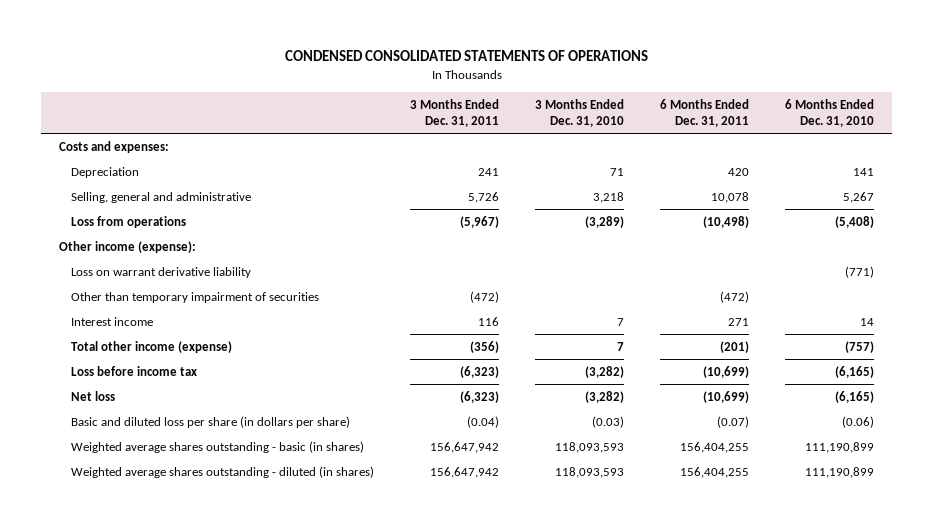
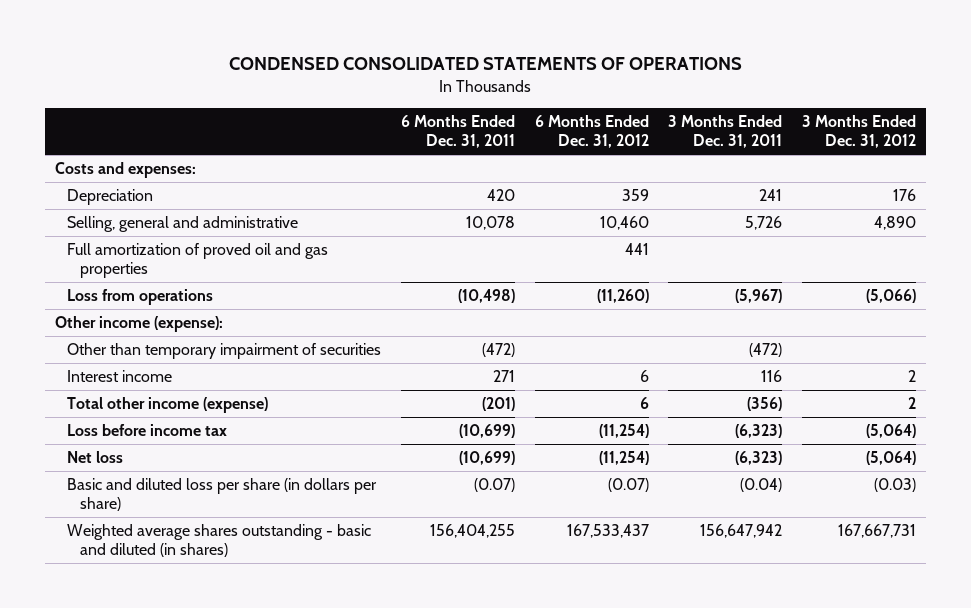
- | 3 Months Ended Dec. 31, 2011 | 3 Months Ended Dec. 31, 2010 | 6 Months Ended Dec. 31, 2011 | 6 Months Ended Dec. 31, 2010
+ | 6 Months Ended Dec. 31, 2011 | 6 Months Ended Dec. 31, 2012 | 3 Months Ended Dec. 31, 2011 | 3 Months Ended Dec. 31, 2012
+ Full amortization of proved oil and gas properties | | 441 | |
- Loss on warrant derivative liability | | | | (771)
- Weighted average shares outstanding - basic (in shares) | 156,647,942 | 118,093,593 | 156,404,255 | 111,190,899
- Weighted average shares outstanding - diluted (in shares) | 156,647,942 | 118,093,593 | 156,404,255 | 111,190,899
+ Weighted average shares outstanding - basic and diluted (in shares) | 156,404,255 | 167,533,437 | 156,647,942 | 167,667,731

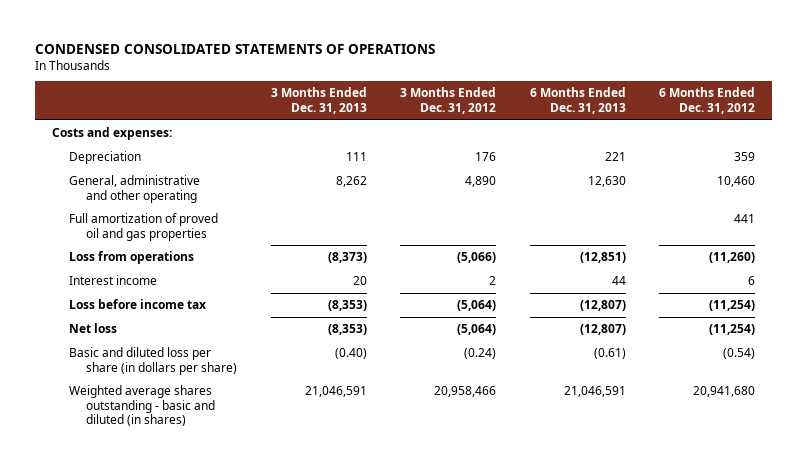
- | 6 Months Ended Dec. 31, 2011 | 6 Months Ended Dec. 31, 2012 | 3 Months Ended Dec. 31, 2011 | 3 Months Ended Dec. 31, 2012
+ | 3 Months Ended Dec. 31, 2013 | 3 Months Ended Dec. 31, 2012 | 6 Months Ended Dec. 31, 2013 | 6 Months Ended Dec. 31, 2012
- Selling, general and administrative | 10,078 | 10,460 | 5,726 | 4,890
+ General, administrative and other operating | 8,262 | 4,890 | 12,630 | 10,460
- Other income (expense):
- Other than temporary impairment of securities | (472) | | (472) |
- Total other income (expense) | (201) | 6 | (356) | 2
- Basic and diluted loss per share (in dollars per share) | (0.07) | (0.07) | (0.04) | (0.03)
- Weighted average shares outstanding - basic and diluted (in shares) | 156,404,255 | 167,533,437 | 156,647,942 | 167,667,731
+ Basic and diluted loss per share (in dollars per share) | (0.40) | (0.24) | (0.61) | (0.54)
+ Weighted average shares outstanding - basic and diluted (in shares) | 21,046,591 | 20,958,466 | 21,046,591 | 20,941,680

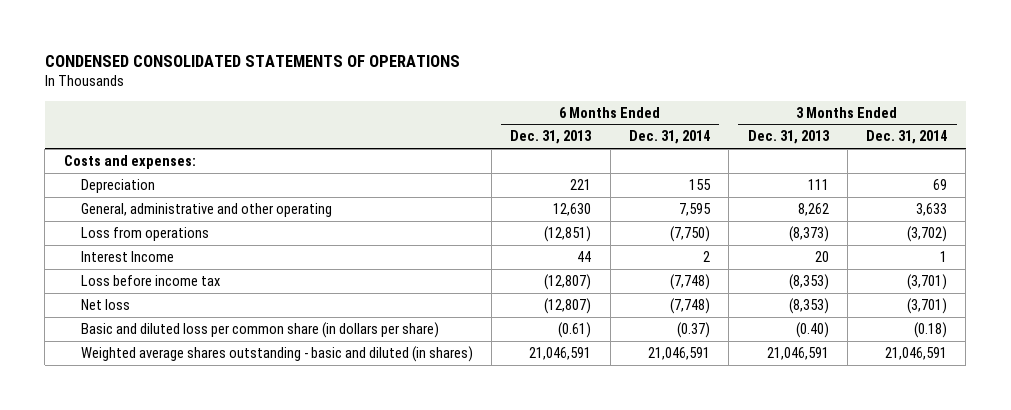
- | 3 Months Ended Dec. 31, 2013 | 3 Months Ended Dec. 31, 2012 | 6 Months Ended Dec. 31, 2013 | 6 Months Ended Dec. 31, 2012
+ | 6 Months Ended Dec. 31, 2013 | 6 Months Ended Dec. 31, 2014 | 3 Months Ended Dec. 31, 2013 | 3 Months Ended Dec. 31, 2014
- Full amortization of proved oil and gas properties | | | | 441
- Interest income | 20 | 2 | 44 | 6
+ Interest Income | 44 | 2 | 20 | 1
- Basic and diluted loss per share (in dollars per share) | (0.40) | (0.24) | (0.61) | (0.54)
+ Basic and diluted loss per common share (in dollars per share) | (0.61) | (0.37) | (0.40) | (0.18)

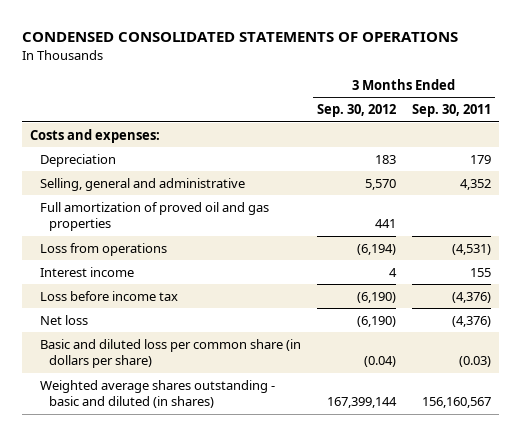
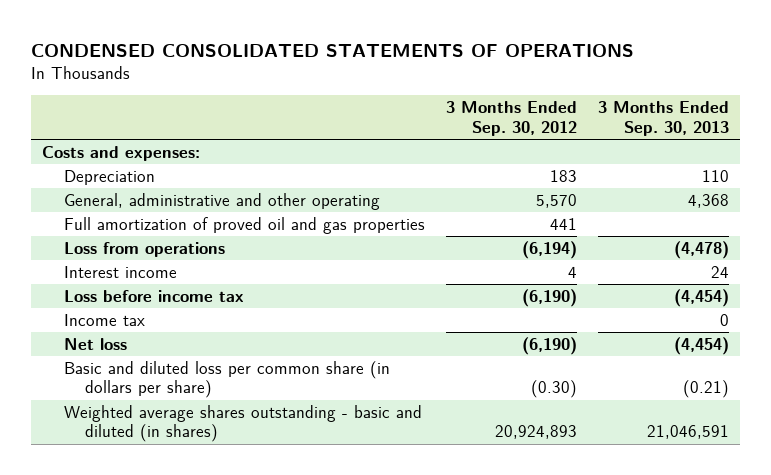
- | 3 Months Ended Sep. 30, 2012 | 3 Months Ended Sep. 30, 2011
+ | 3 Months Ended Sep. 30, 2012 | 3 Months Ended Sep. 30, 2013
- Selling, general and administrative | 5,570 | 4,352
+ General, administrative and other operating | 5,570 | 4,368
+ Income tax | | 0
- Basic and diluted loss per common share (in dollars per share) | (0.04) | (0.03)
- Weighted average shares outstanding - basic and diluted (in shares) | 167,399,144 | 156,160,567
+ Basic and diluted loss per common share (in dollars per share) | (0.30) | (0.21)
+ Weighted average shares outstanding - basic and diluted (in shares) | 20,924,893 | 21,046,591

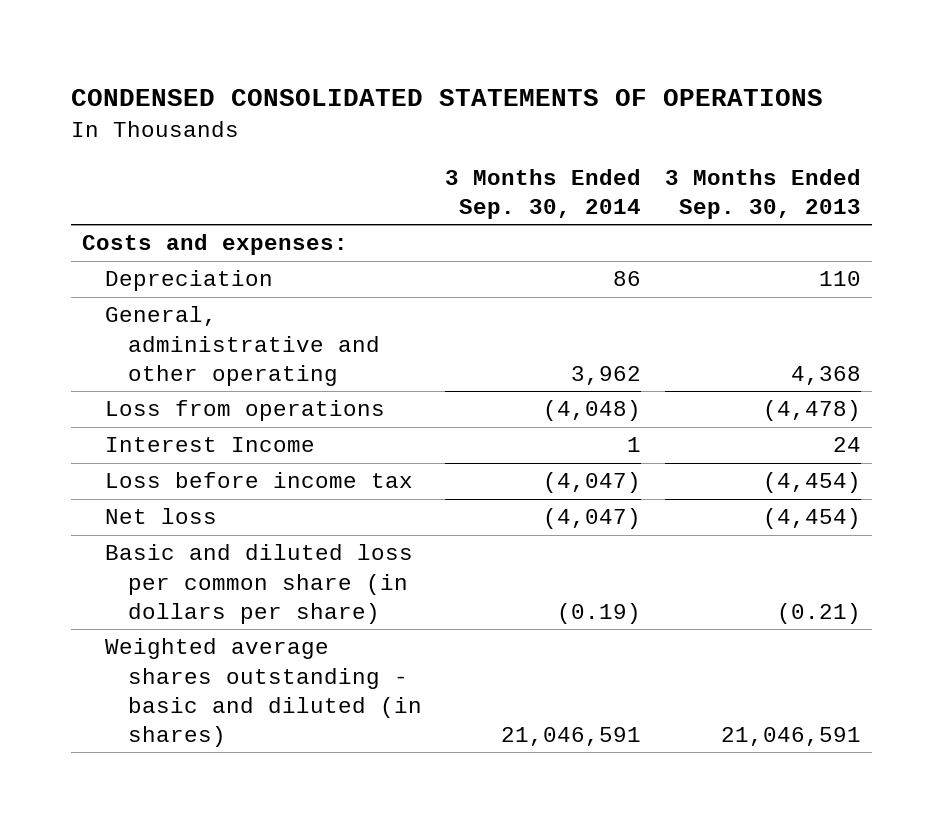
- | 3 Months Ended Sep. 30, 2012 | 3 Months Ended Sep. 30, 2013
+ | 3 Months Ended Sep. 30, 2014 | 3 Months Ended Sep. 30, 2013
- Full amortization of proved oil and gas properties | 441 |
- Interest income | 4 | 24
+ Interest Income | 1 | 24
- Income tax | | 0

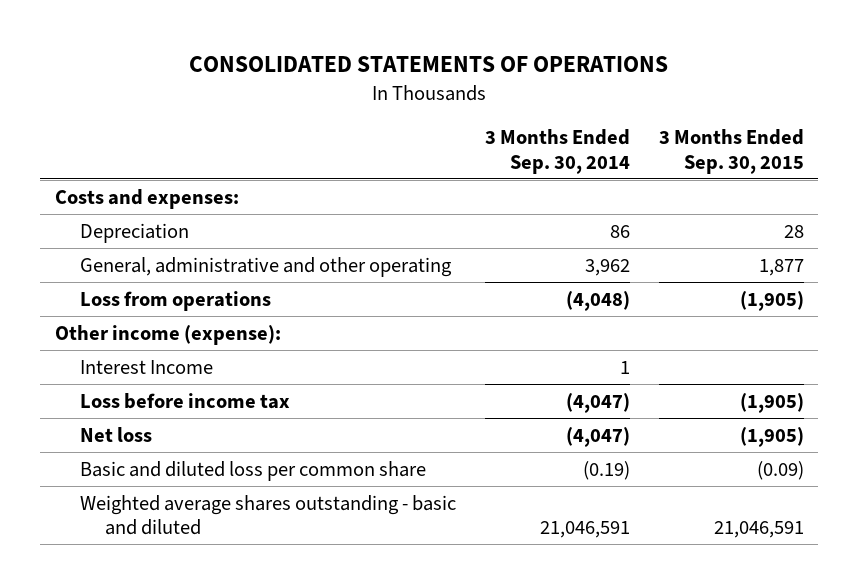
- CONDENSED CONSOLIDATED STATEMENTS OF OPERATIONS
+ CONSOLIDATED STATEMENTS OF OPERATIONS
- | 3 Months Ended Sep. 30, 2014 | 3 Months Ended Sep. 30, 2013
+ | 3 Months Ended Sep. 30, 2014 | 3 Months Ended Sep. 30, 2015
+ Other income (expense):
- Basic and diluted loss per common share (in dollars per share) | (0.19) | (0.21)
- Weighted average shares outstanding - basic and diluted (in shares) | 21,046,591 | 21,046,591
+ Basic and diluted loss per common share | (0.19) | (0.09)
+ Weighted average shares outstanding - basic and diluted | 21,046,591 | 21,046,591

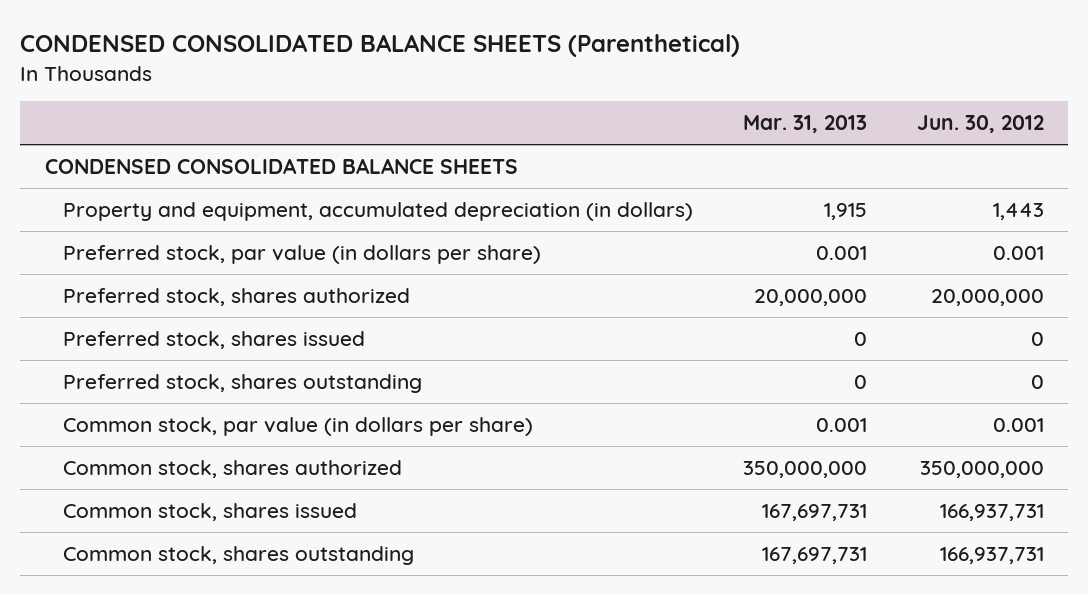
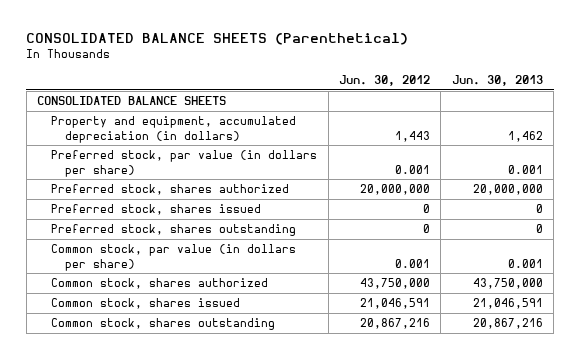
- CONDENSED CONSOLIDATED BALANCE SHEETS (Parenthetical)
+ CONSOLIDATED BALANCE SHEETS (Parenthetical)
- | Mar. 31, 2013 | Jun. 30, 2012
+ | Jun. 30, 2012 | Jun. 30, 2013
- CONDENSED CONSOLIDATED BALANCE SHEETS
+ CONSOLIDATED BALANCE SHEETS
- Common stock, shares authorized | 350,000,000 | 350,000,000
- Common stock, shares issued | 167,697,731 | 166,937,731
- Common stock, shares outstanding | 167,697,731 | 166,937,731
+ Common stock, shares authorized | 43,750,000 | 43,750,000
+ Common stock, shares issued | 21,046,591 | 21,046,591
+ Common stock, shares outstanding | 20,867,216 | 20,867,216

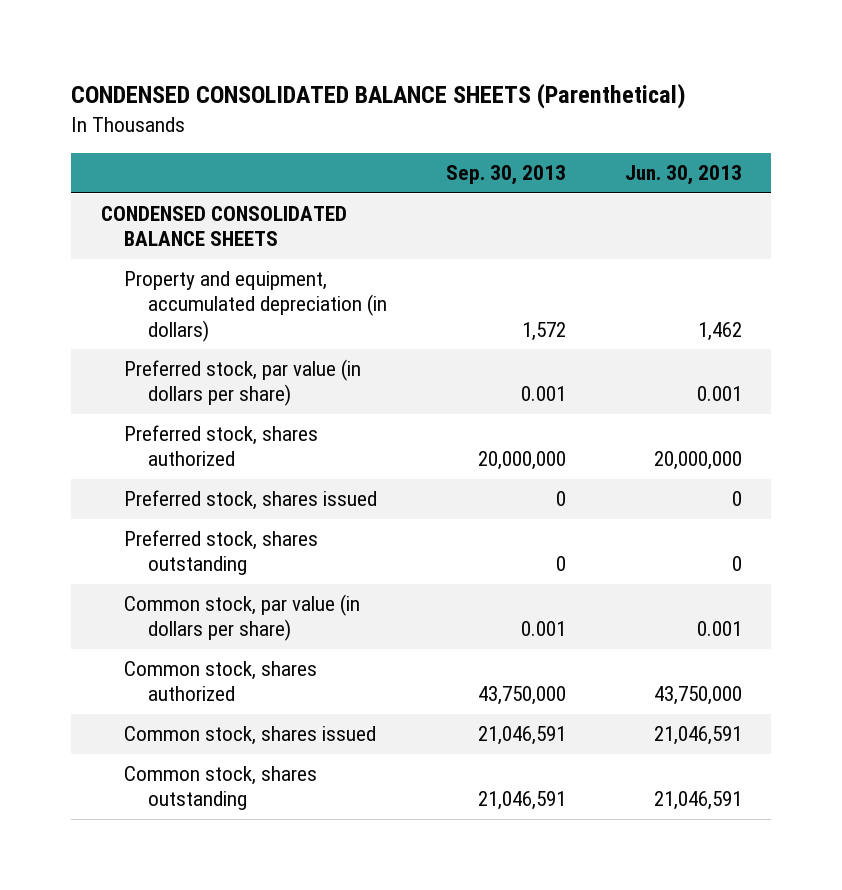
- CONSOLIDATED BALANCE SHEETS (Parenthetical)
+ CONDENSED CONSOLIDATED BALANCE SHEETS (Parenthetical)
- | Jun. 30, 2012 | Jun. 30, 2013
+ | Sep. 30, 2013 | Jun. 30, 2013
- CONSOLIDATED BALANCE SHEETS
+ CONDENSED CONSOLIDATED BALANCE SHEETS
- Common stock, shares outstanding | 20,867,216 | 20,867,216
+ Common stock, shares outstanding | 21,046,591 | 21,046,591

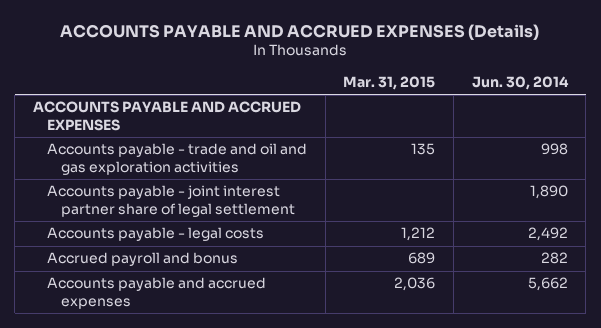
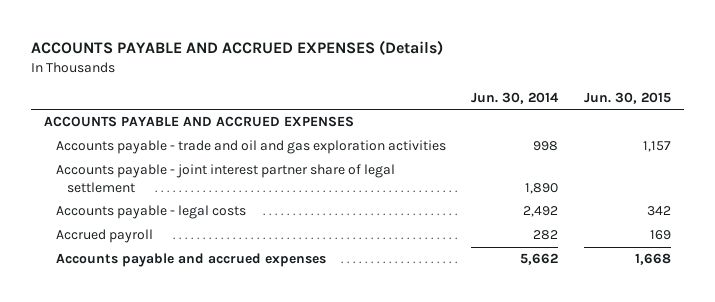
- | Mar. 31, 2015 | Jun. 30, 2014
+ | Jun. 30, 2014 | Jun. 30, 2015
- Accrued payroll and bonus | 689 | 282
+ Accrued payroll | 282 | 169

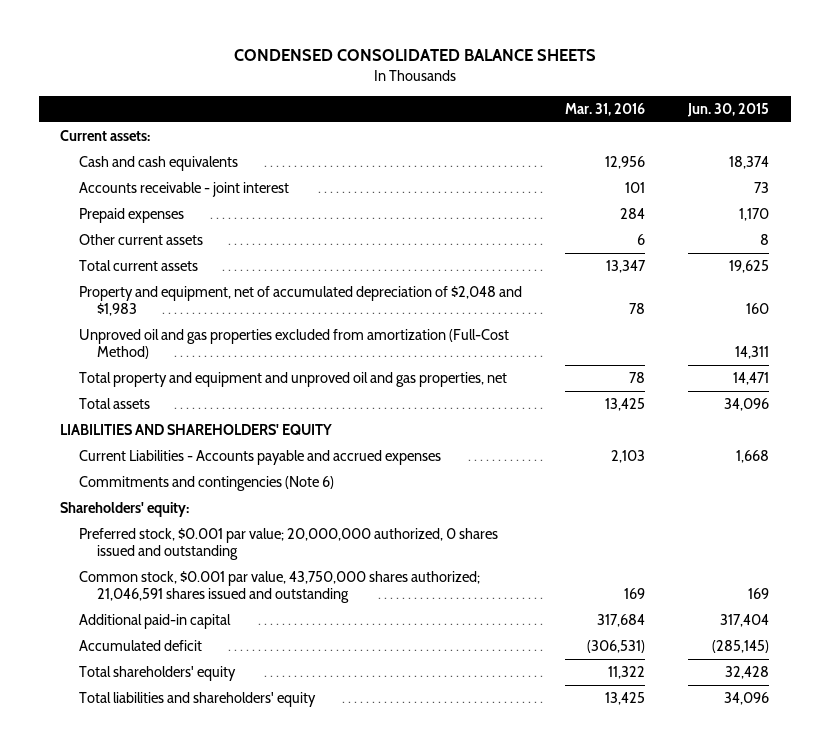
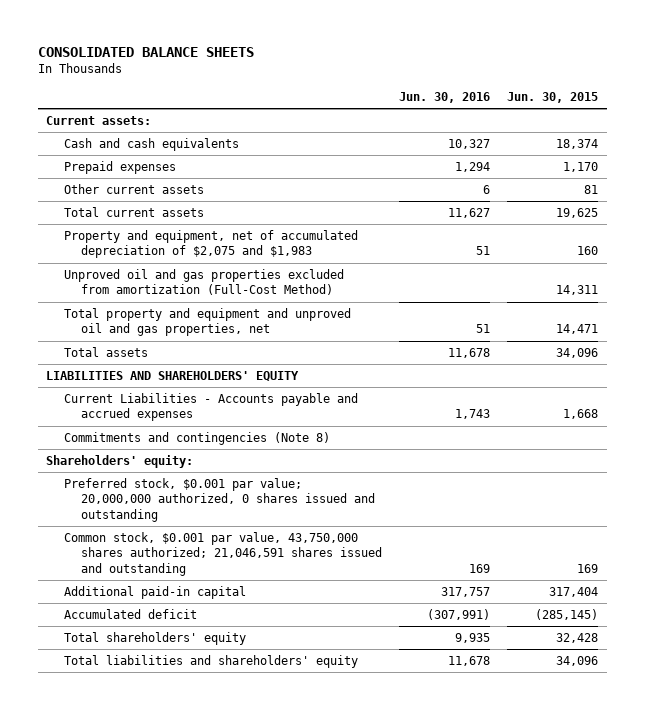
- CONDENSED CONSOLIDATED BALANCE SHEETS
+ CONSOLIDATED BALANCE SHEETS
- | Mar. 31, 2016 | Jun. 30, 2015
+ | Jun. 30, 2016 | Jun. 30, 2015
- Accounts receivable - joint interest | 101 | 73
- Other current assets | 6 | 8
+ Other current assets | 6 | 81
- Property and equipment, net of accumulated depreciation of $2,048 and $1,983 | 78 | 160
+ Property and equipment, net of accumulated depreciation of $2,075 and $1,983 | 51 | 160
- Commitments and contingencies (Note 6)
+ Commitments and contingencies (Note 8)

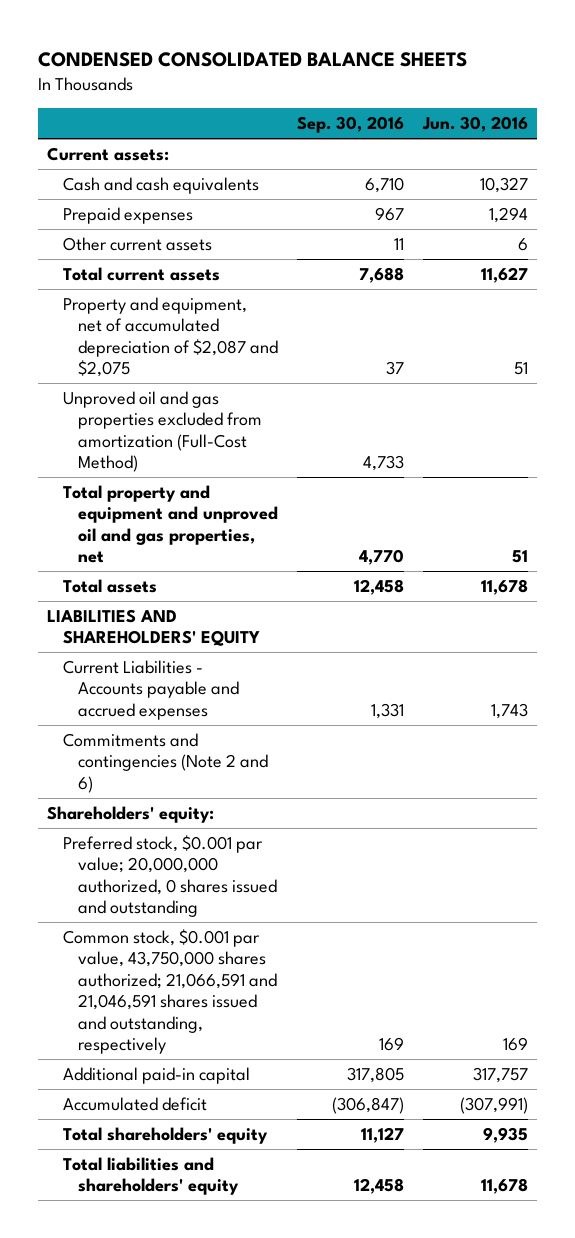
- CONSOLIDATED BALANCE SHEETS
+ CONDENSED CONSOLIDATED BALANCE SHEETS
- | Jun. 30, 2016 | Jun. 30, 2015
+ | Sep. 30, 2016 | Jun. 30, 2016
- Property and equipment, net of accumulated depreciation of $2,075 and $1,983 | 51 | 160
+ Property and equipment, net of accumulated depreciation of $2,087 and $2,075 | 37 | 51
- Commitments and contingencies (Note 8)
+ Commitments and contingencies (Note 2 and 6)
- Common stock, $0.001 par value, 43,750,000 shares authorized; 21,046,591 shares issued and outstanding | 169 | 169
+ Common stock, $0.001 par value, 43,750,000 shares authorized; 21,066,591 and 21,046,591 shares issued and outstanding, respectively | 169 | 169

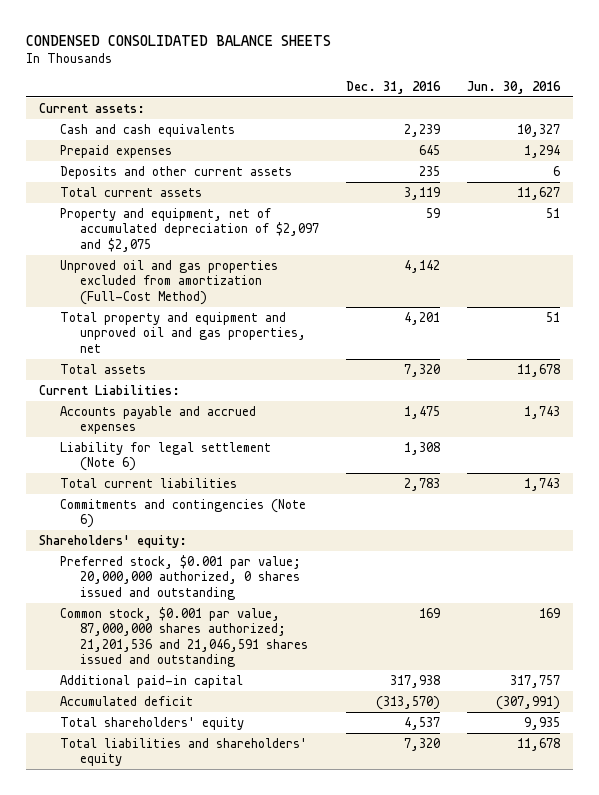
- | Sep. 30, 2016 | Jun. 30, 2016
+ | Dec. 31, 2016 | Jun. 30, 2016
- Other current assets | 11 | 6
+ Deposits and other current assets | 235 | 6
- Property and equipment, net of accumulated depreciation of $2,087 and $2,075 | 37 | 51
+ Property and equipment, net of accumulated depreciation of $2,097 and $2,075 | 59 | 51
- LIABILITIES AND SHAREHOLDERS' EQUITY
- Current Liabilities - Accounts payable and accrued expenses | 1,331 | 1,743
- Commitments and contingencies (Note 2 and 6)
+ Current Liabilities:
+ Accounts payable and accrued expenses | 1,475 | 1,743
+ Liability for legal settlement (Note 6) | 1,308 |
+ Total current liabilities | 2,783 | 1,743
+ Commitments and contingencies (Note 6)
- Common stock, $0.001 par value, 43,750,000 shares authorized; 21,066,591 and 21,046,591 shares issued and outstanding, respectively | 169 | 169
+ Common stock, $0.001 par value, 87,000,000 shares authorized; 21,201,536 and 21,046,591 shares issued and outstanding | 169 | 169

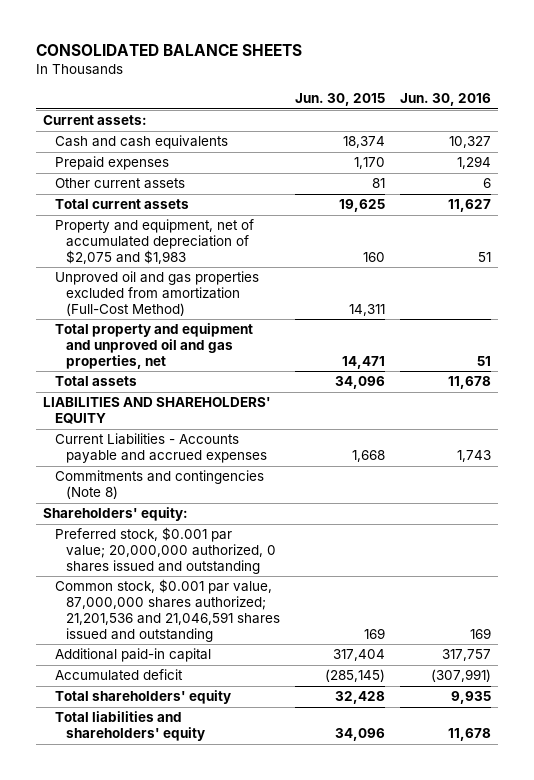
- CONDENSED CONSOLIDATED BALANCE SHEETS
+ CONSOLIDATED BALANCE SHEETS
- | Dec. 31, 2016 | Jun. 30, 2016
+ | Jun. 30, 2015 | Jun. 30, 2016
- Deposits and other current assets | 235 | 6
+ Other current assets | 81 | 6
- Property and equipment, net of accumulated depreciation of $2,097 and $2,075 | 59 | 51
+ Property and equipment, net of accumulated depreciation of $2,075 and $1,983 | 160 | 51
- Current Liabilities:
- Accounts payable and accrued expenses | 1,475 | 1,743
- Liability for legal settlement (Note 6) | 1,308 |
- Total current liabilities | 2,783 | 1,743
- Commitments and contingencies (Note 6)
+ LIABILITIES AND SHAREHOLDERS' EQUITY
+ Current Liabilities - Accounts payable and accrued expenses | 1,668 | 1,743
+ Commitments and contingencies (Note 8)

